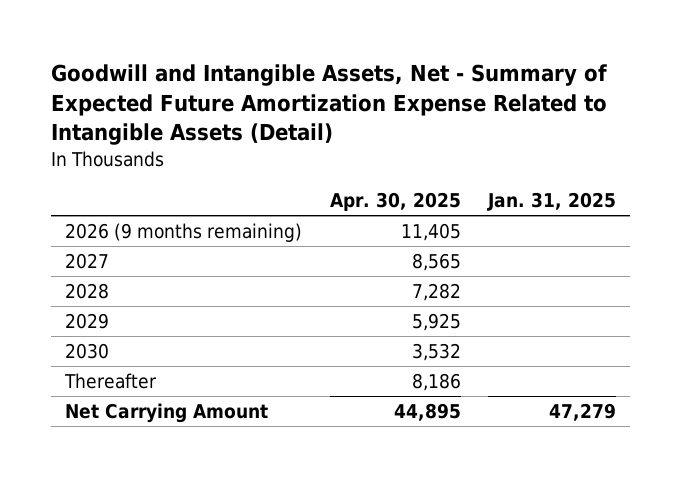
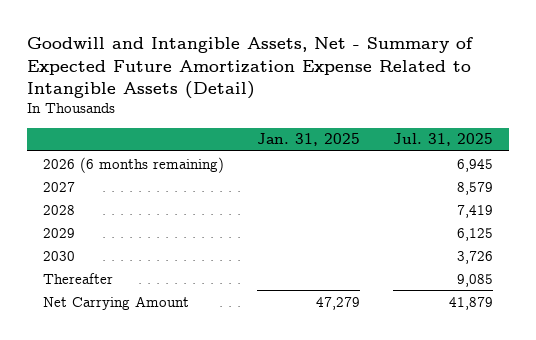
- | Apr. 30, 2025 | Jan. 31, 2025
+ | Jan. 31, 2025 | Jul. 31, 2025
- 2026 (9 months remaining) | 11,405 |
+ 2026 (6 months remaining) | | 6,945

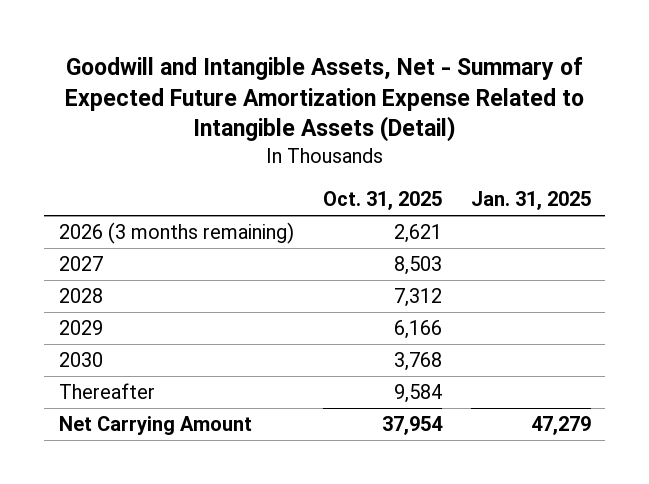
- | Jan. 31, 2025 | Jul. 31, 2025
+ | Oct. 31, 2025 | Jan. 31, 2025
- 2026 (6 months remaining) | | 6,945
+ 2026 (3 months remaining) | 2,621 |

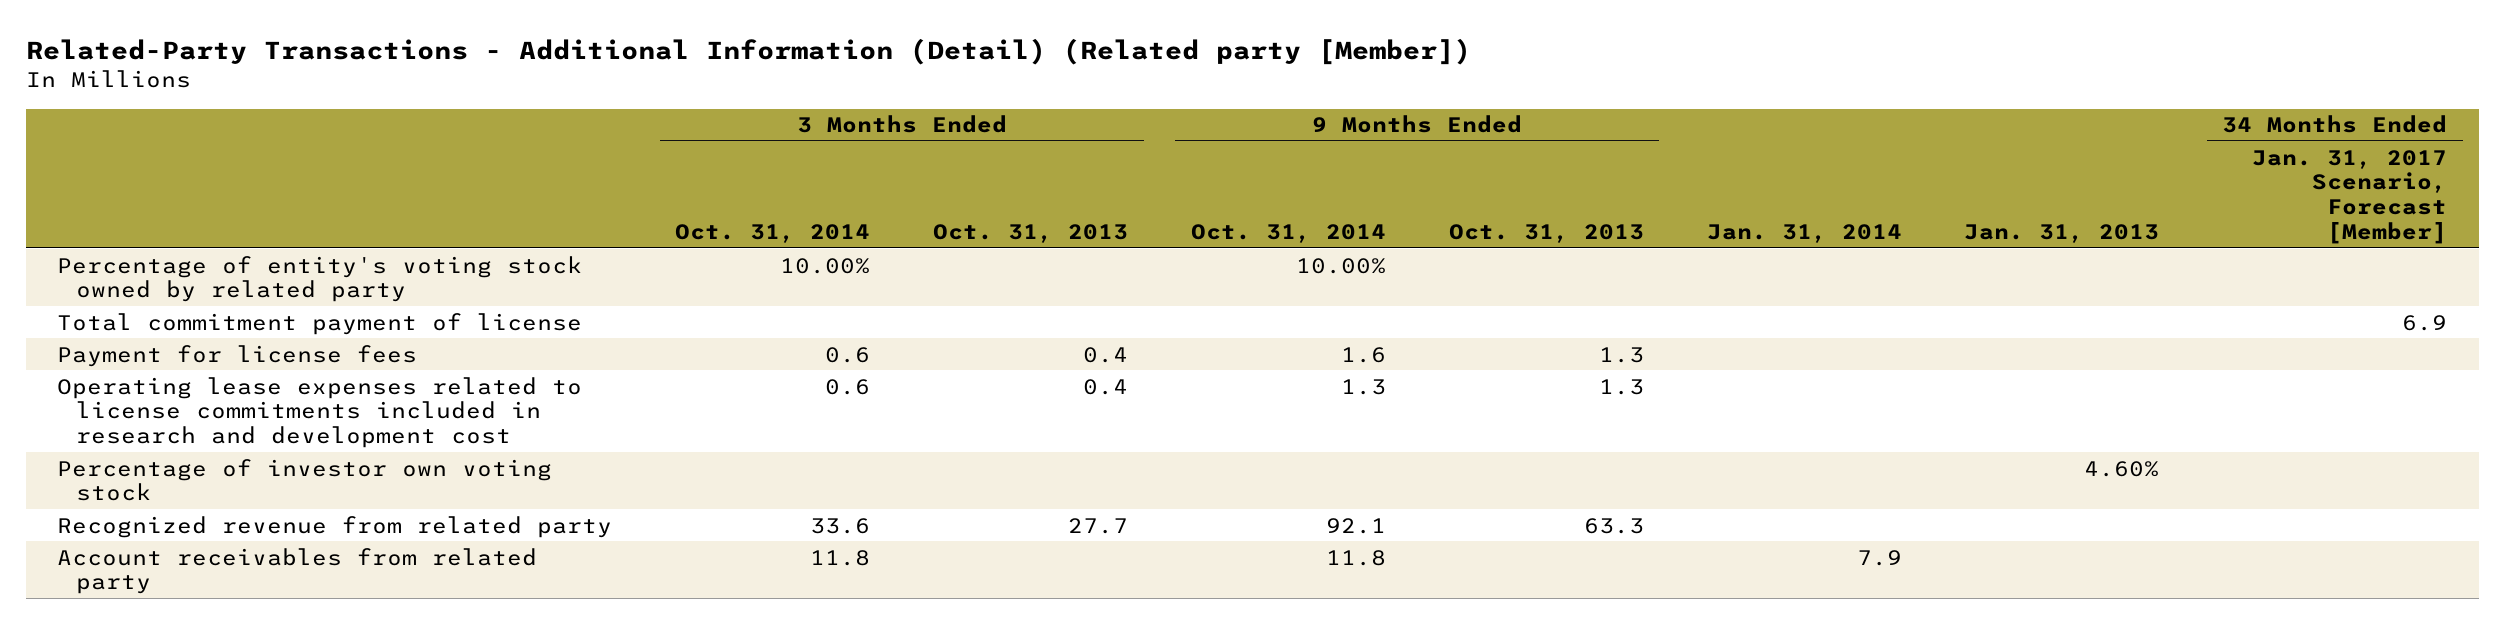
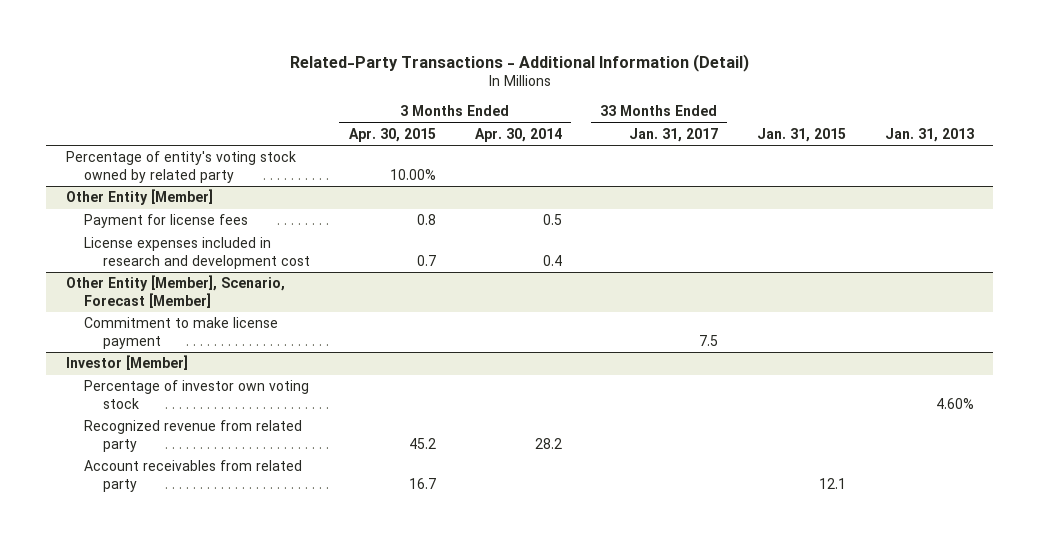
- Related-Party Transactions - Additional Information (Detail) (Related party [Member])
+ Related-Party Transactions - Additional Information (Detail)
- | 3 Months Ended Oct. 31, 2014 | 3 Months Ended Oct. 31, 2013 | 9 Months Ended Oct. 31, 2014 | 9 Months Ended Oct. 31, 2013 | Jan. 31, 2014 | Jan. 31, 2013 | 34 Months Ended Jan. 31, 2017 Scenario, Forecast [Member]
+ | 3 Months Ended Apr. 30, 2015 | 3 Months Ended Apr. 30, 2014 | 33 Months Ended Jan. 31, 2017 | Jan. 31, 2015 | Jan. 31, 2013
- Total commitment payment of license | | | | | | | 6.9
- Payment for license fees | 0.6 | 0.4 | 1.6 | 1.3 | | |
- Operating lease expenses related to license commitments included in research and development cost | 0.6 | 0.4 | 1.3 | 1.3 | | |
- Percentage of investor own voting stock | | | | | | 4.60% |
- Recognized revenue from related party | 33.6 | 27.7 | 92.1 | 63.3 | | |
- Account receivables from related party | 11.8 | | 11.8 | | 7.9 | |
+ Other Entity [Member]
+ Payment for license fees | 0.8 | 0.5 | | |
+ License expenses included in research and development cost | 0.7 | 0.4 | | |
+ Other Entity [Member], Scenario, Forecast [Member]
+ Commitment to make license payment | | | 7.5 | |
+ Investor [Member]
+ Percentage of investor own voting stock | | | | | 4.60%
+ Recognized revenue from related party | 45.2 | 28.2 | | |
+ Account receivables from related party | 16.7 | | | 12.1 |

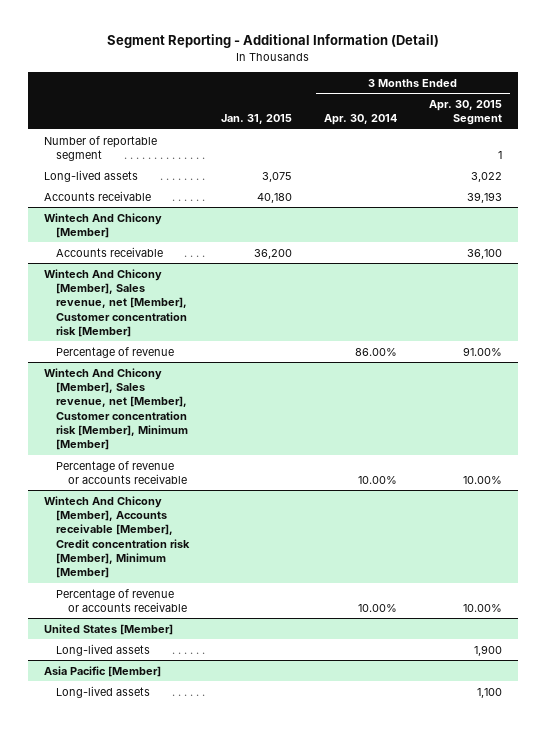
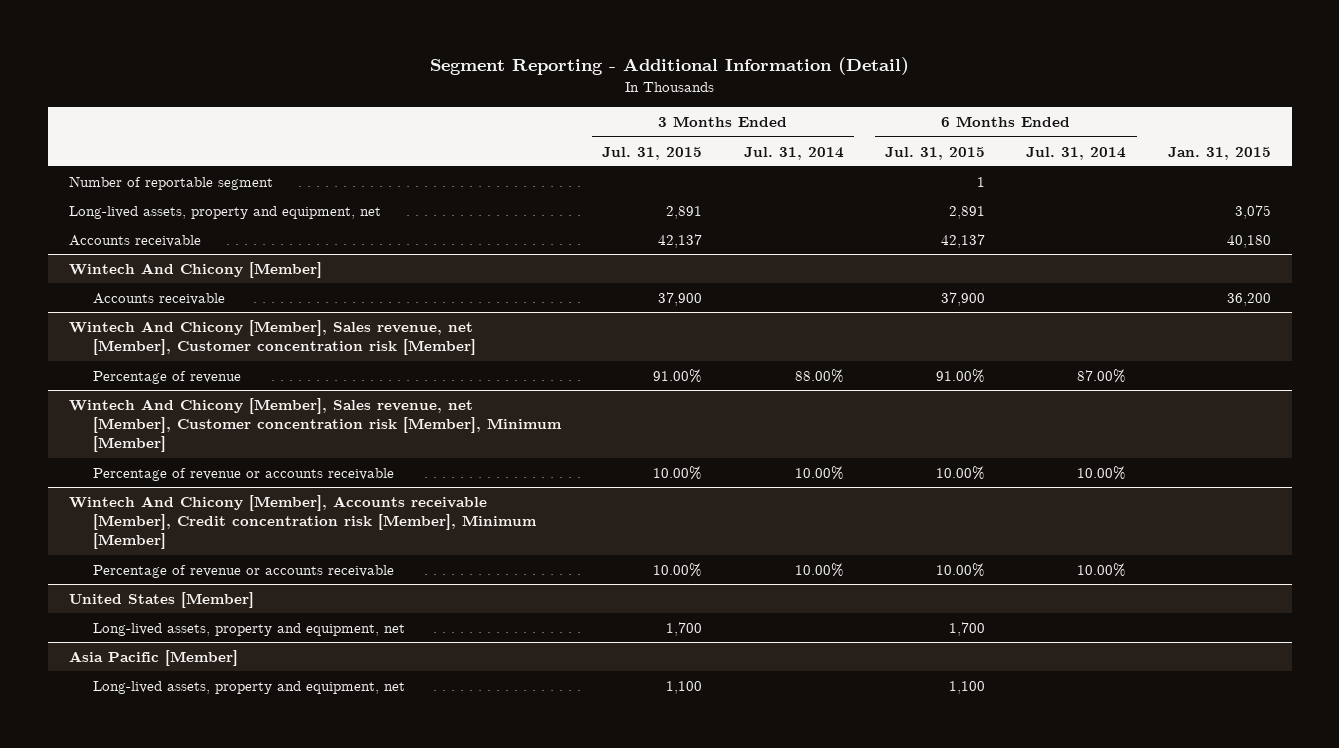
- | Jan. 31, 2015 | 3 Months Ended Apr. 30, 2014 | 3 Months Ended Apr. 30, 2015 Segment
+ | 3 Months Ended Jul. 31, 2015 | 3 Months Ended Jul. 31, 2014 | 6 Months Ended Jul. 31, 2015 | 6 Months Ended Jul. 31, 2014 | Jan. 31, 2015
- Long-lived assets | 3,075 | | 3,022
+ Long-lived assets, property and equipment, net | 2,891 | | 2,891 | | 3,075
@ United States [Member]
- Long-lived assets | | | 1,900
+ Long-lived assets, property and equipment, net | 1,700 | | 1,700 | |
@ Asia Pacific [Member]
- Long-lived assets | | | 1,100
+ Long-lived assets, property and equipment, net | 1,100 | | 1,100 | |

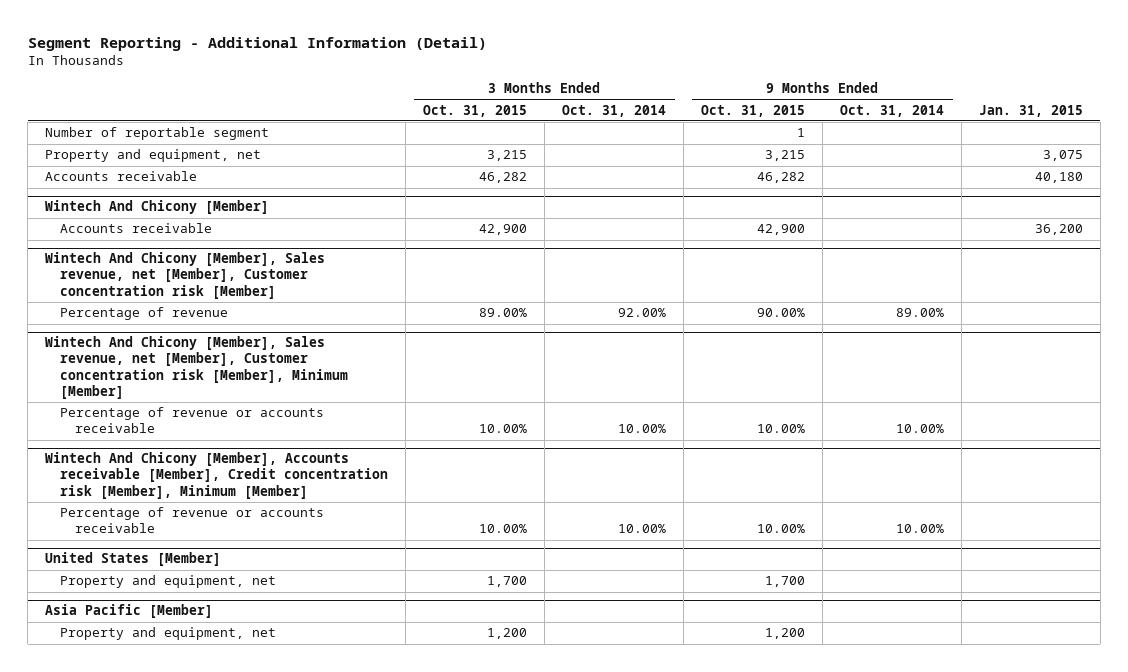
- | 3 Months Ended Jul. 31, 2015 | 3 Months Ended Jul. 31, 2014 | 6 Months Ended Jul. 31, 2015 | 6 Months Ended Jul. 31, 2014 | Jan. 31, 2015
+ | 3 Months Ended Oct. 31, 2015 | 3 Months Ended Oct. 31, 2014 | 9 Months Ended Oct. 31, 2015 | 9 Months Ended Oct. 31, 2014 | Jan. 31, 2015
- Long-lived assets, property and equipment, net | 2,891 | | 2,891 | | 3,075
+ Property and equipment, net | 3,215 | | 3,215 | | 3,075
@ United States [Member]
- Long-lived assets, property and equipment, net | 1,700 | | 1,700 | |
+ Property and equipment, net | 1,700 | | 1,700 | |
@ Asia Pacific [Member]
- Long-lived assets, property and equipment, net | 1,100 | | 1,100 | |
+ Property and equipment, net | 1,200 | | 1,200 | |

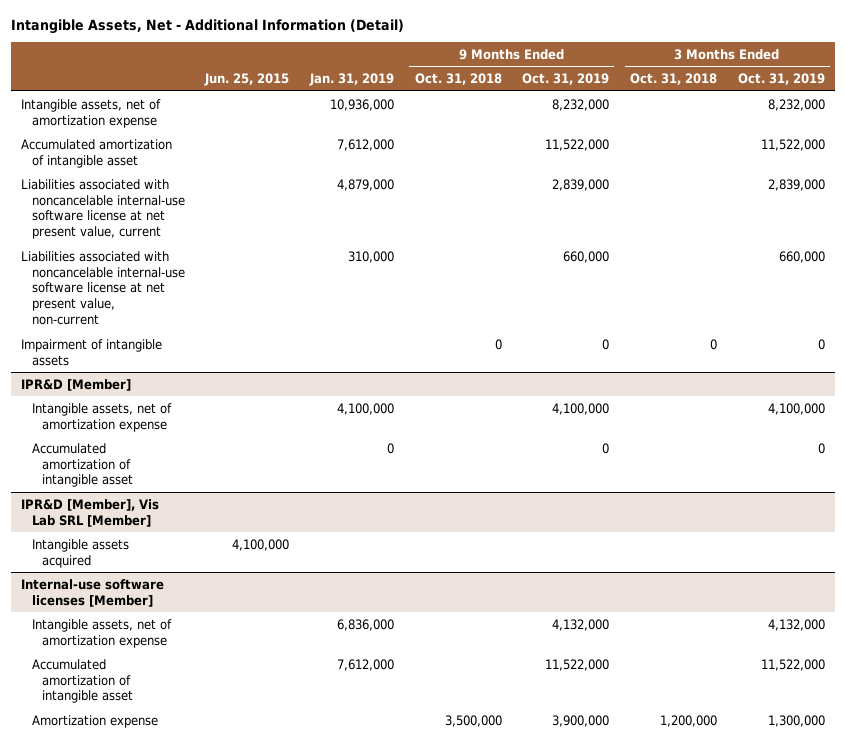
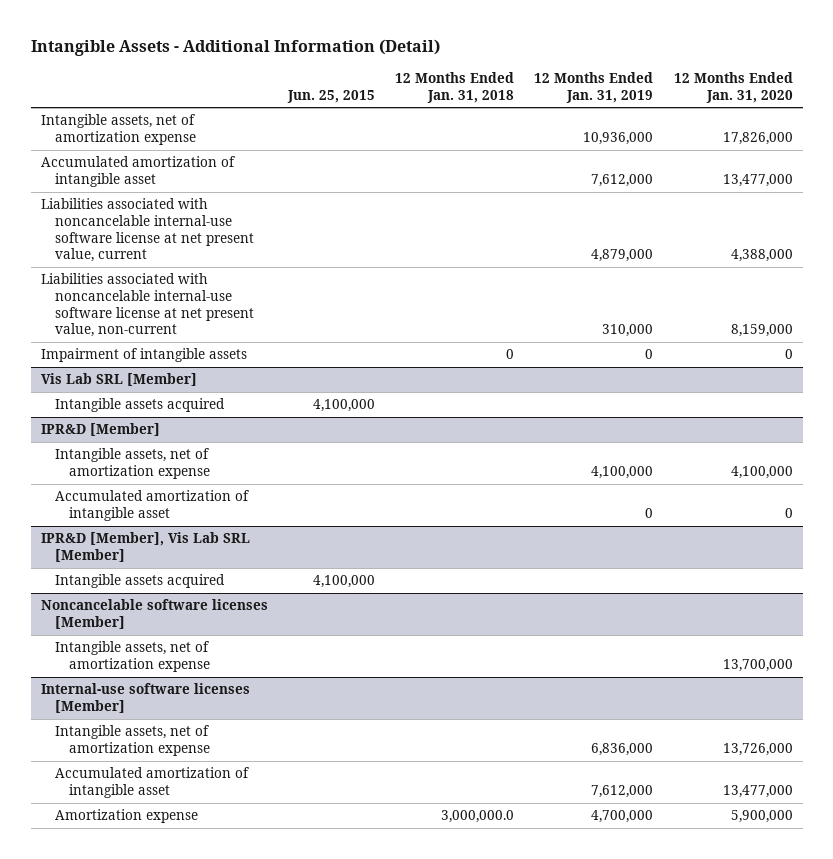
- Intangible Assets, Net - Additional Information (Detail)
+ Intangible Assets - Additional Information (Detail)
- | Jun. 25, 2015 | Jan. 31, 2019 | 9 Months Ended Oct. 31, 2018 | 9 Months Ended Oct. 31, 2019 | 3 Months Ended Oct. 31, 2018 | 3 Months Ended Oct. 31, 2019
+ | Jun. 25, 2015 | 12 Months Ended Jan. 31, 2018 | 12 Months Ended Jan. 31, 2019 | 12 Months Ended Jan. 31, 2020
+ Vis Lab SRL [Member]
+ Intangible assets acquired | 4,100,000 | | |
+ Noncancelable software licenses [Member]
+ Intangible assets, net of amortization expense | | | | 13,700,000

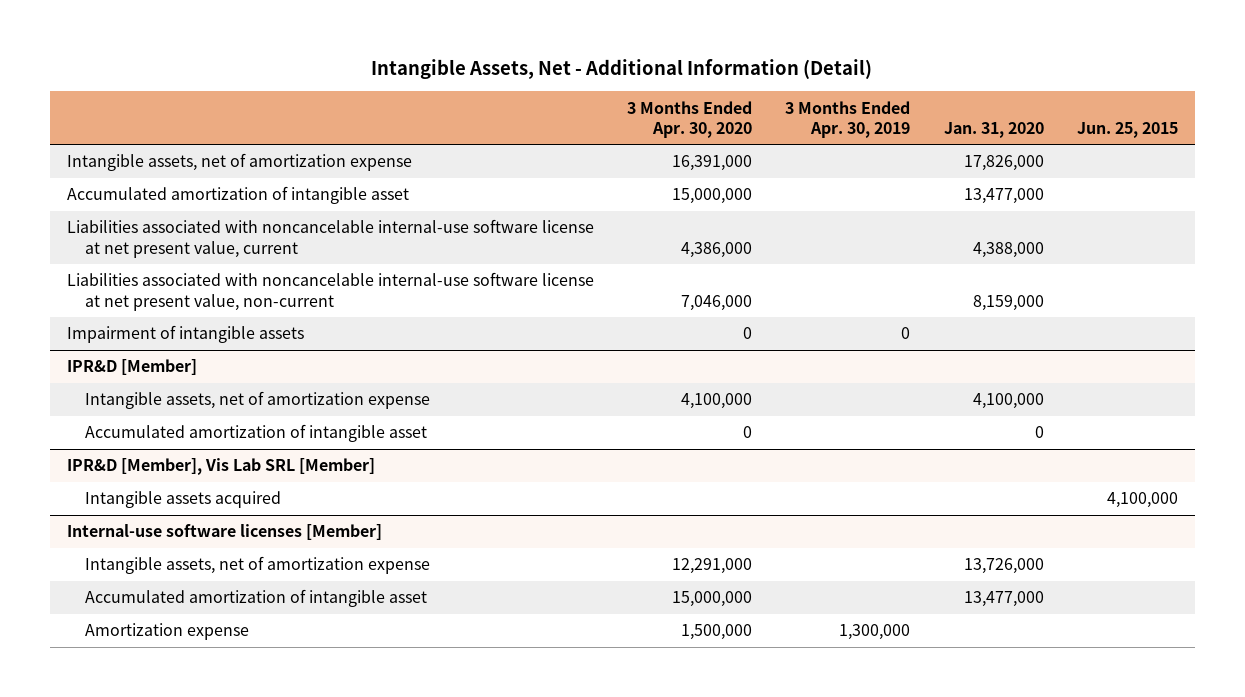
- Intangible Assets - Additional Information (Detail)
+ Intangible Assets, Net - Additional Information (Detail)
- | Jun. 25, 2015 | 12 Months Ended Jan. 31, 2018 | 12 Months Ended Jan. 31, 2019 | 12 Months Ended Jan. 31, 2020
+ | 3 Months Ended Apr. 30, 2020 | 3 Months Ended Apr. 30, 2019 | Jan. 31, 2020 | Jun. 25, 2015
- Vis Lab SRL [Member]
- Intangible assets acquired | 4,100,000 | | |
- Noncancelable software licenses [Member]
- Intangible assets, net of amortization expense | | | | 13,700,000

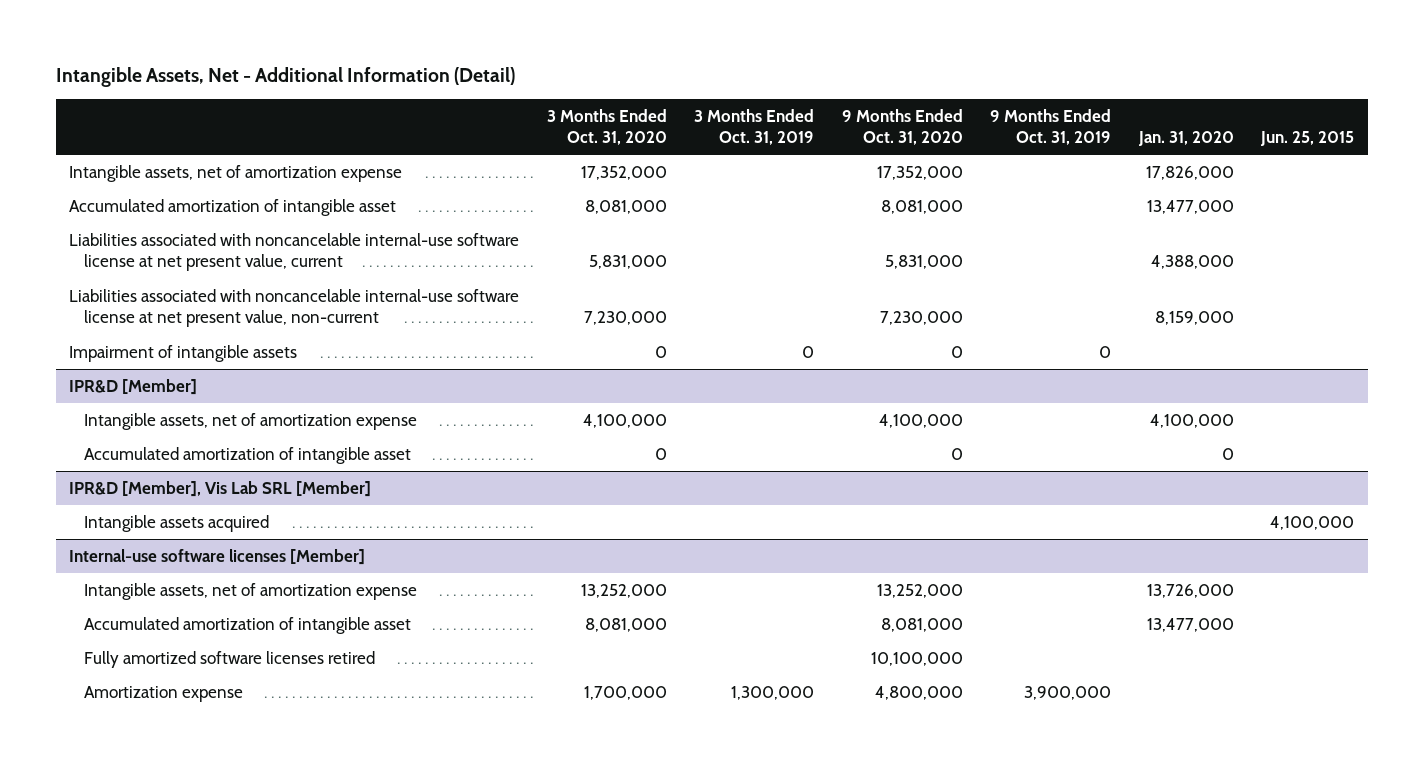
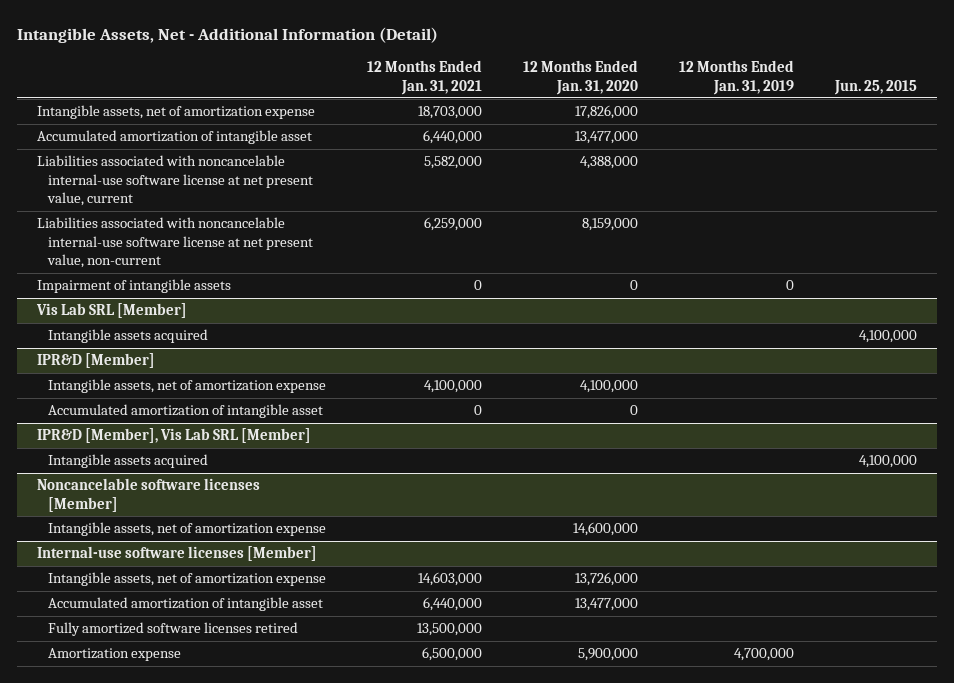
- | 3 Months Ended Oct. 31, 2020 | 3 Months Ended Oct. 31, 2019 | 9 Months Ended Oct. 31, 2020 | 9 Months Ended Oct. 31, 2019 | Jan. 31, 2020 | Jun. 25, 2015
+ | 12 Months Ended Jan. 31, 2021 | 12 Months Ended Jan. 31, 2020 | 12 Months Ended Jan. 31, 2019 | Jun. 25, 2015
+ Vis Lab SRL [Member]
+ Intangible assets acquired | | | | 4,100,000
+ Noncancelable software licenses [Member]
+ Intangible assets, net of amortization expense | | 14,600,000 | |

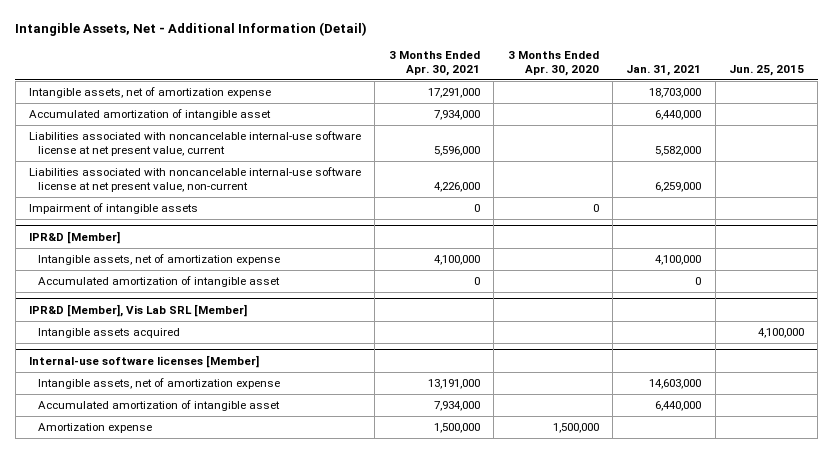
- | 12 Months Ended Jan. 31, 2021 | 12 Months Ended Jan. 31, 2020 | 12 Months Ended Jan. 31, 2019 | Jun. 25, 2015
+ | 3 Months Ended Apr. 30, 2021 | 3 Months Ended Apr. 30, 2020 | Jan. 31, 2021 | Jun. 25, 2015
- Vis Lab SRL [Member]
- Intangible assets acquired | | | | 4,100,000
- Noncancelable software licenses [Member]
- Intangible assets, net of amortization expense | | 14,600,000 | |
@ Internal-use software licenses [Member]
- Fully amortized software licenses retired | 13,500,000 | | |

